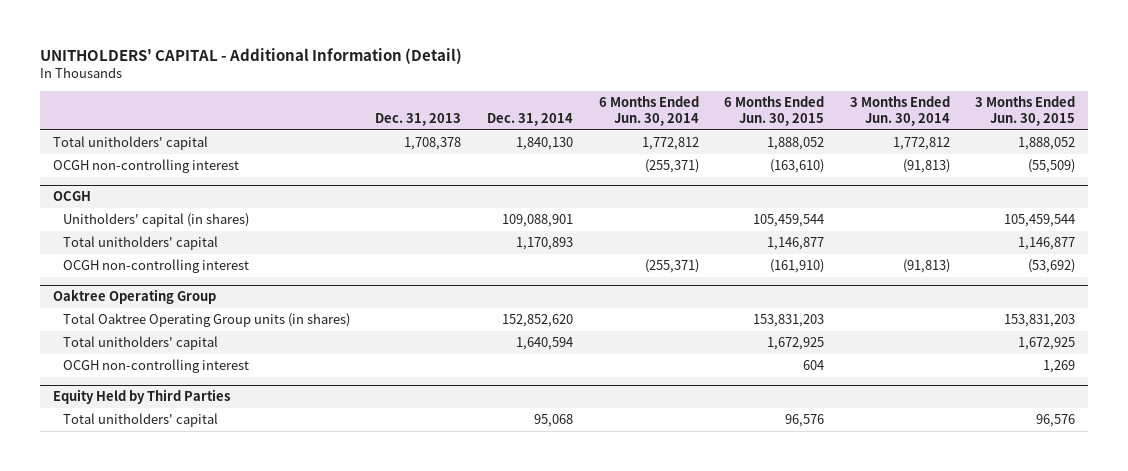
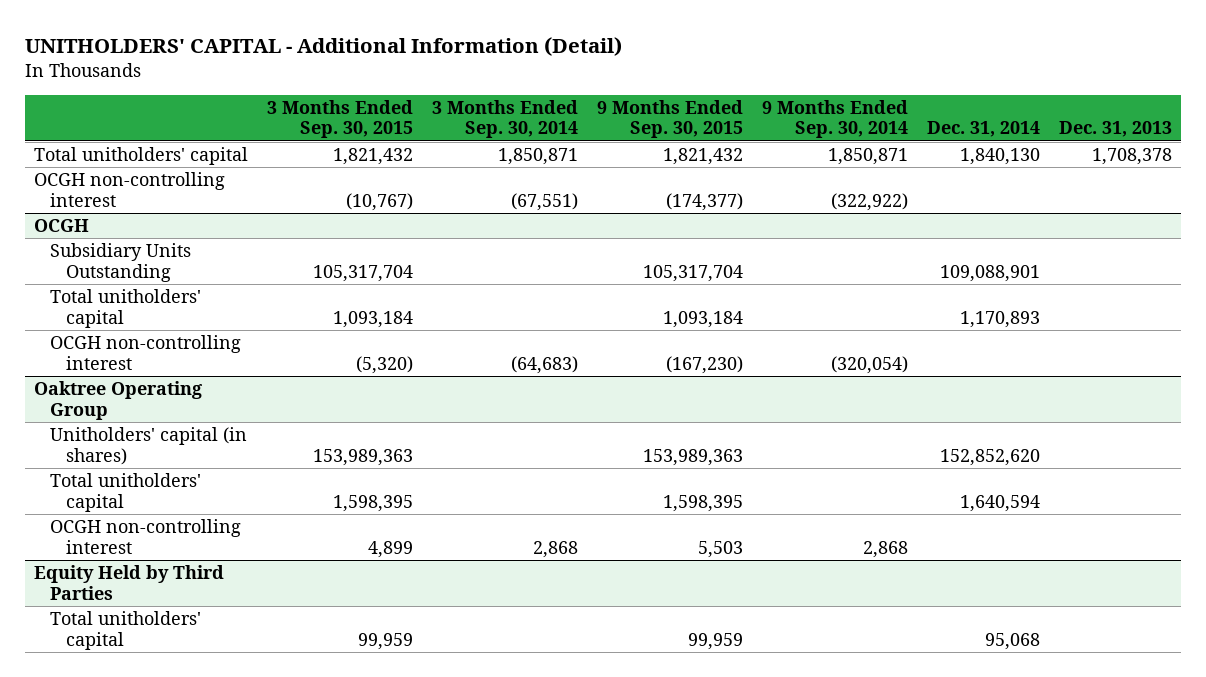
- | Dec. 31, 2013 | Dec. 31, 2014 | 6 Months Ended Jun. 30, 2014 | 6 Months Ended Jun. 30, 2015 | 3 Months Ended Jun. 30, 2014 | 3 Months Ended Jun. 30, 2015
+ | 3 Months Ended Sep. 30, 2015 | 3 Months Ended Sep. 30, 2014 | 9 Months Ended Sep. 30, 2015 | 9 Months Ended Sep. 30, 2014 | Dec. 31, 2014 | Dec. 31, 2013
@ OCGH
- Unitholders' capital (in shares) | | 109,088,901 | | 105,459,544 | | 105,459,544
+ Subsidiary Units Outstanding | 105,317,704 | | 105,317,704 | | 109,088,901 |
@ Oaktree Operating Group
- Total Oaktree Operating Group units (in shares) | | 152,852,620 | | 153,831,203 | | 153,831,203
+ Unitholders' capital (in shares) | 153,989,363 | | 153,989,363 | | 152,852,620 |

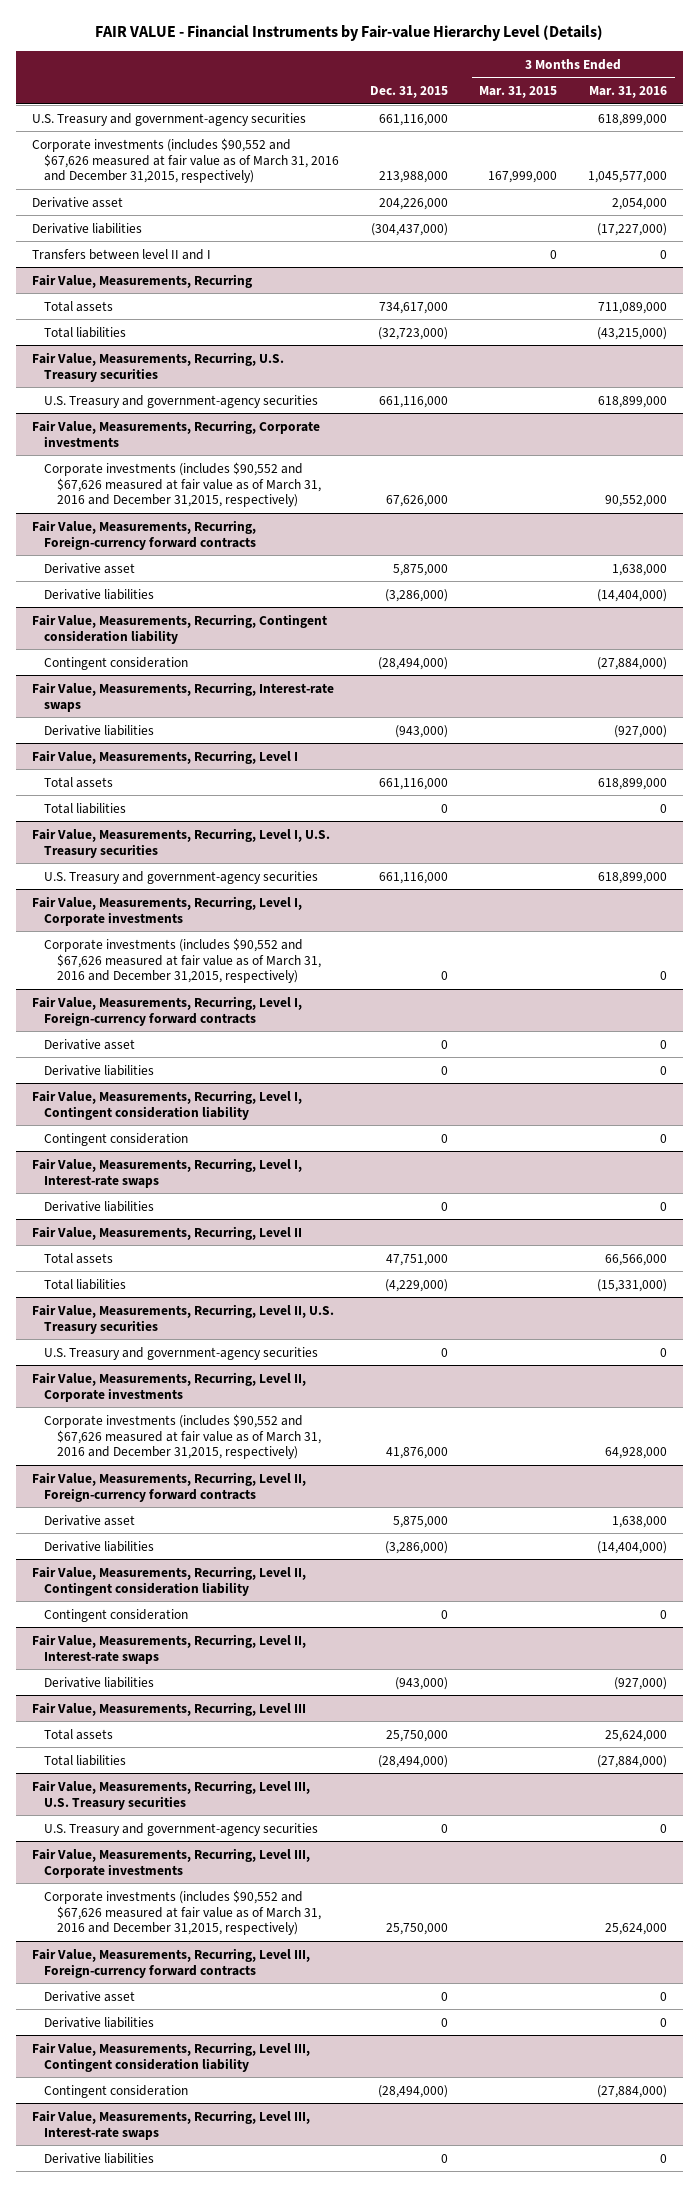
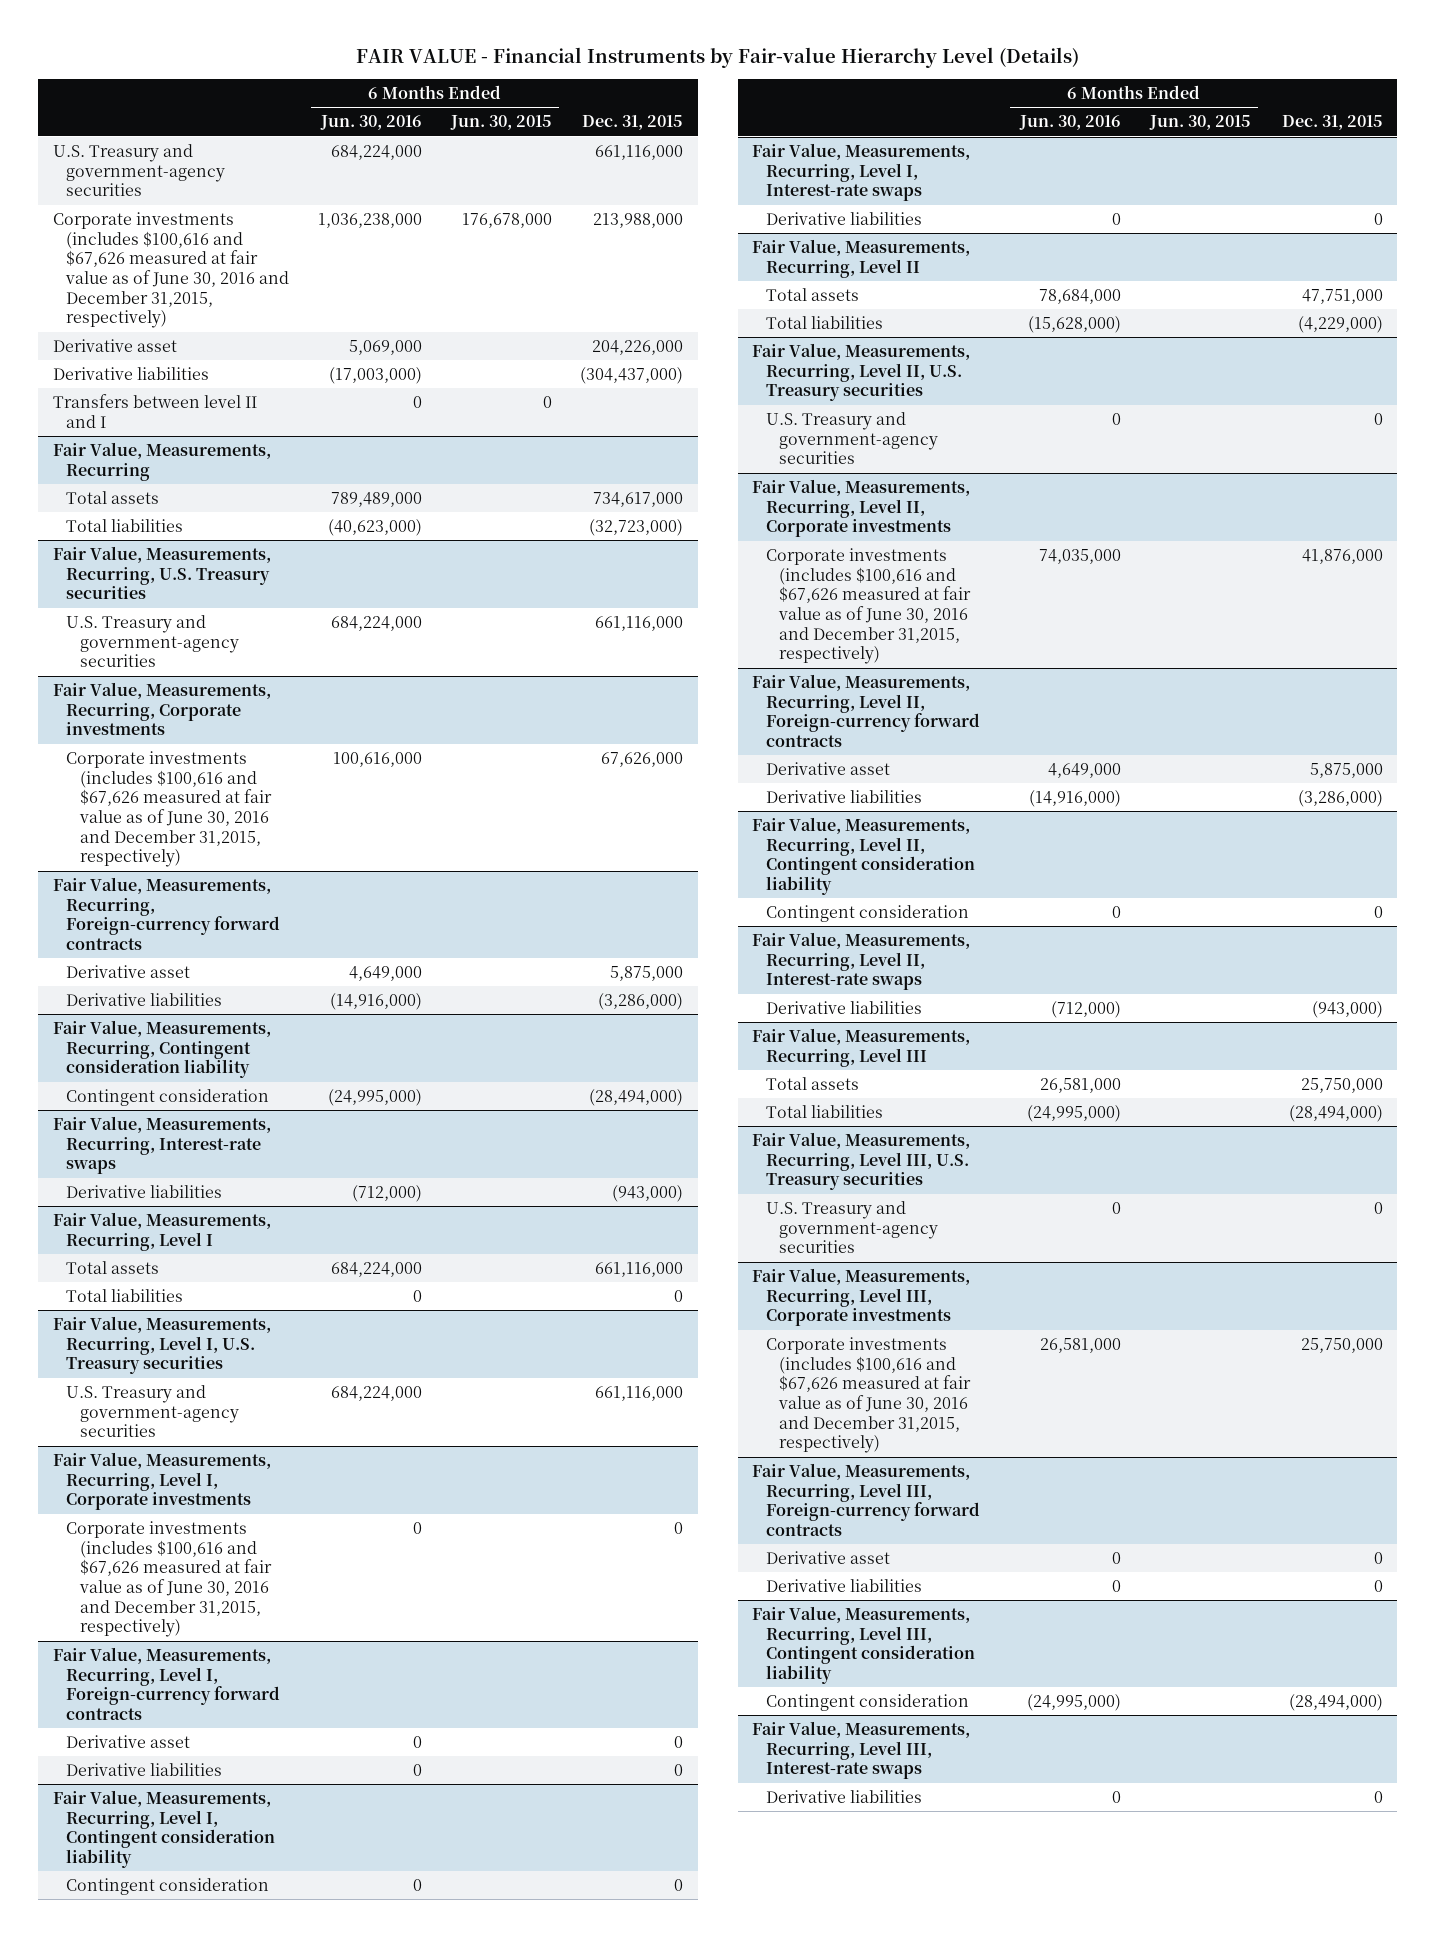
- | Dec. 31, 2015 | 3 Months Ended Mar. 31, 2015 | 3 Months Ended Mar. 31, 2016
+ | 6 Months Ended Jun. 30, 2016 | 6 Months Ended Jun. 30, 2015 | Dec. 31, 2015
- Corporate investments (includes $90,552 and $67,626 measured at fair value as of March 31, 2016 and December 31,2015, respectively) | 213,988,000 | 167,999,000 | 1,045,577,000
+ Corporate investments (includes $100,616 and $67,626 measured at fair value as of June 30, 2016 and December 31,2015, respectively) | 1,036,238,000 | 176,678,000 | 213,988,000
@ Fair Value, Measurements, Recurring, Corporate investments
- Corporate investments (includes $90,552 and $67,626 measured at fair value as of March 31, 2016 and December 31,2015, respectively) | 67,626,000 | | 90,552,000
+ Corporate investments (includes $100,616 and $67,626 measured at fair value as of June 30, 2016 and December 31,2015, respectively) | 100,616,000 | | 67,626,000
@ Fair Value, Measurements, Recurring, Level I, Corporate investments
- Corporate investments (includes $90,552 and $67,626 measured at fair value as of March 31, 2016 and December 31,2015, respectively) | 0 | | 0
+ Corporate investments (includes $100,616 and $67,626 measured at fair value as of June 30, 2016 and December 31,2015, respectively) | 0 | | 0
@ Fair Value, Measurements, Recurring, Level II, Corporate investments
- Corporate investments (includes $90,552 and $67,626 measured at fair value as of March 31, 2016 and December 31,2015, respectively) | 41,876,000 | | 64,928,000
+ Corporate investments (includes $100,616 and $67,626 measured at fair value as of June 30, 2016 and December 31,2015, respectively) | 74,035,000 | | 41,876,000
@ Fair Value, Measurements, Recurring, Level III, Corporate investments
- Corporate investments (includes $90,552 and $67,626 measured at fair value as of March 31, 2016 and December 31,2015, respectively) | 25,750,000 | | 25,624,000
+ Corporate investments (includes $100,616 and $67,626 measured at fair value as of June 30, 2016 and December 31,2015, respectively) | 26,581,000 | | 25,750,000

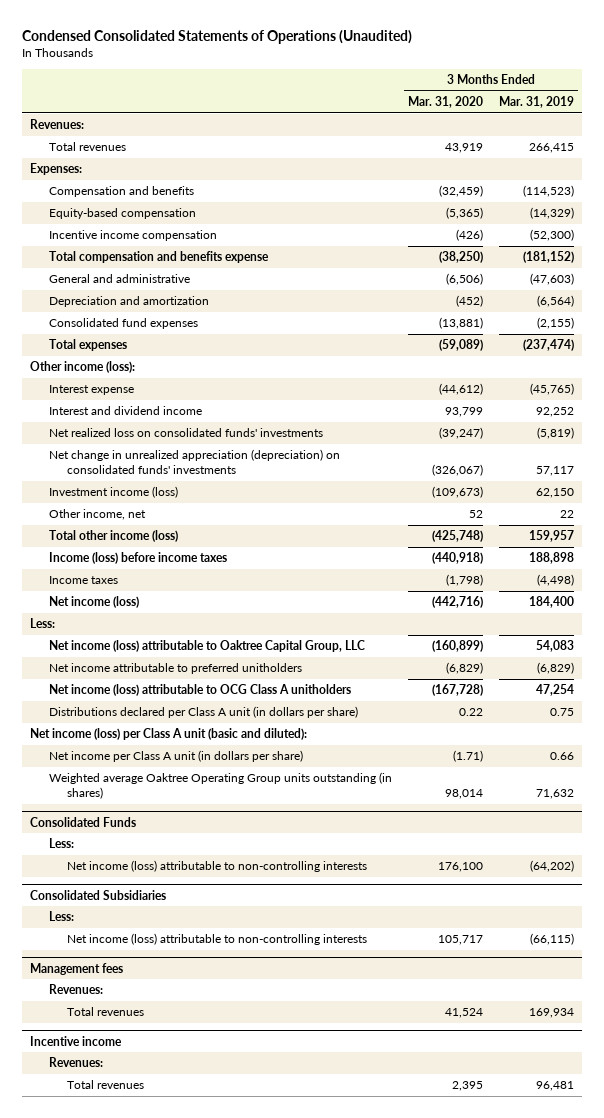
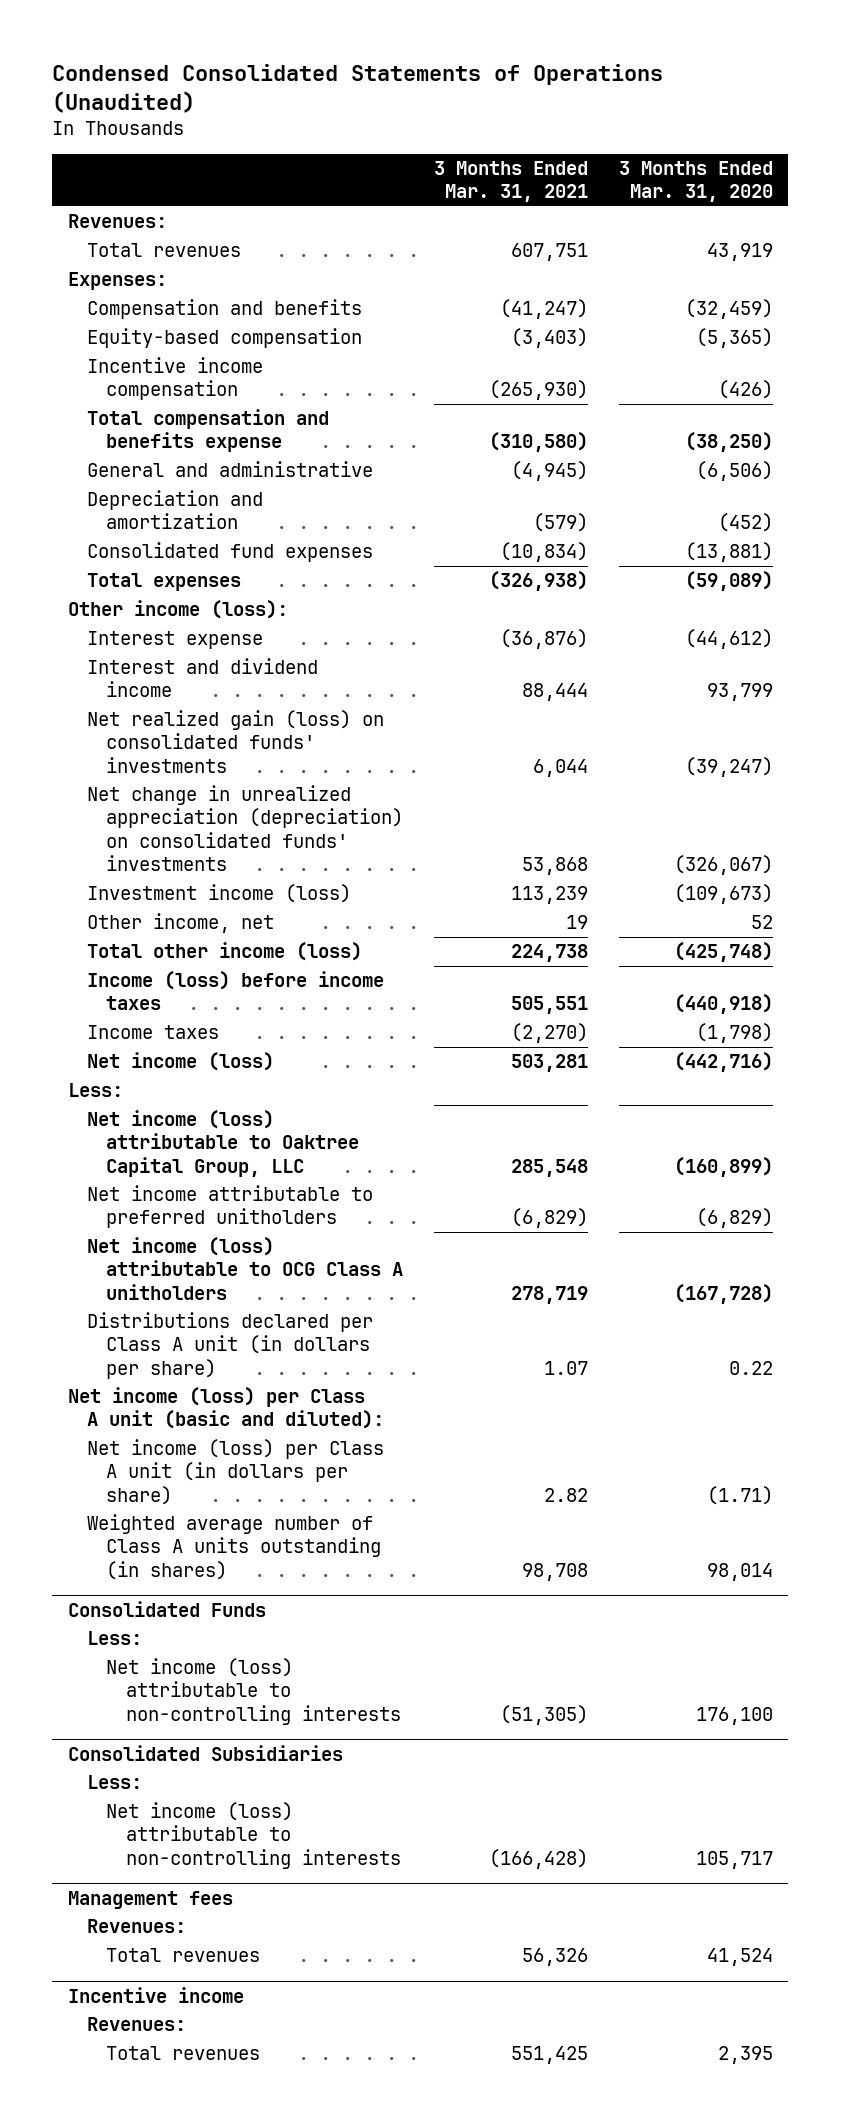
- | 3 Months Ended Mar. 31, 2020 | 3 Months Ended Mar. 31, 2019
+ | 3 Months Ended Mar. 31, 2021 | 3 Months Ended Mar. 31, 2020
- Net realized loss on consolidated funds' investments | (39,247) | (5,819)
+ Net realized gain (loss) on consolidated funds' investments | 6,044 | (39,247)
- Net income per Class A unit (in dollars per share) | (1.71) | 0.66
- Weighted average Oaktree Operating Group units outstanding (in shares) | 98,014 | 71,632
+ Net income (loss) per Class A unit (in dollars per share) | 2.82 | (1.71)
+ Weighted average number of Class A units outstanding (in shares) | 98,708 | 98,014

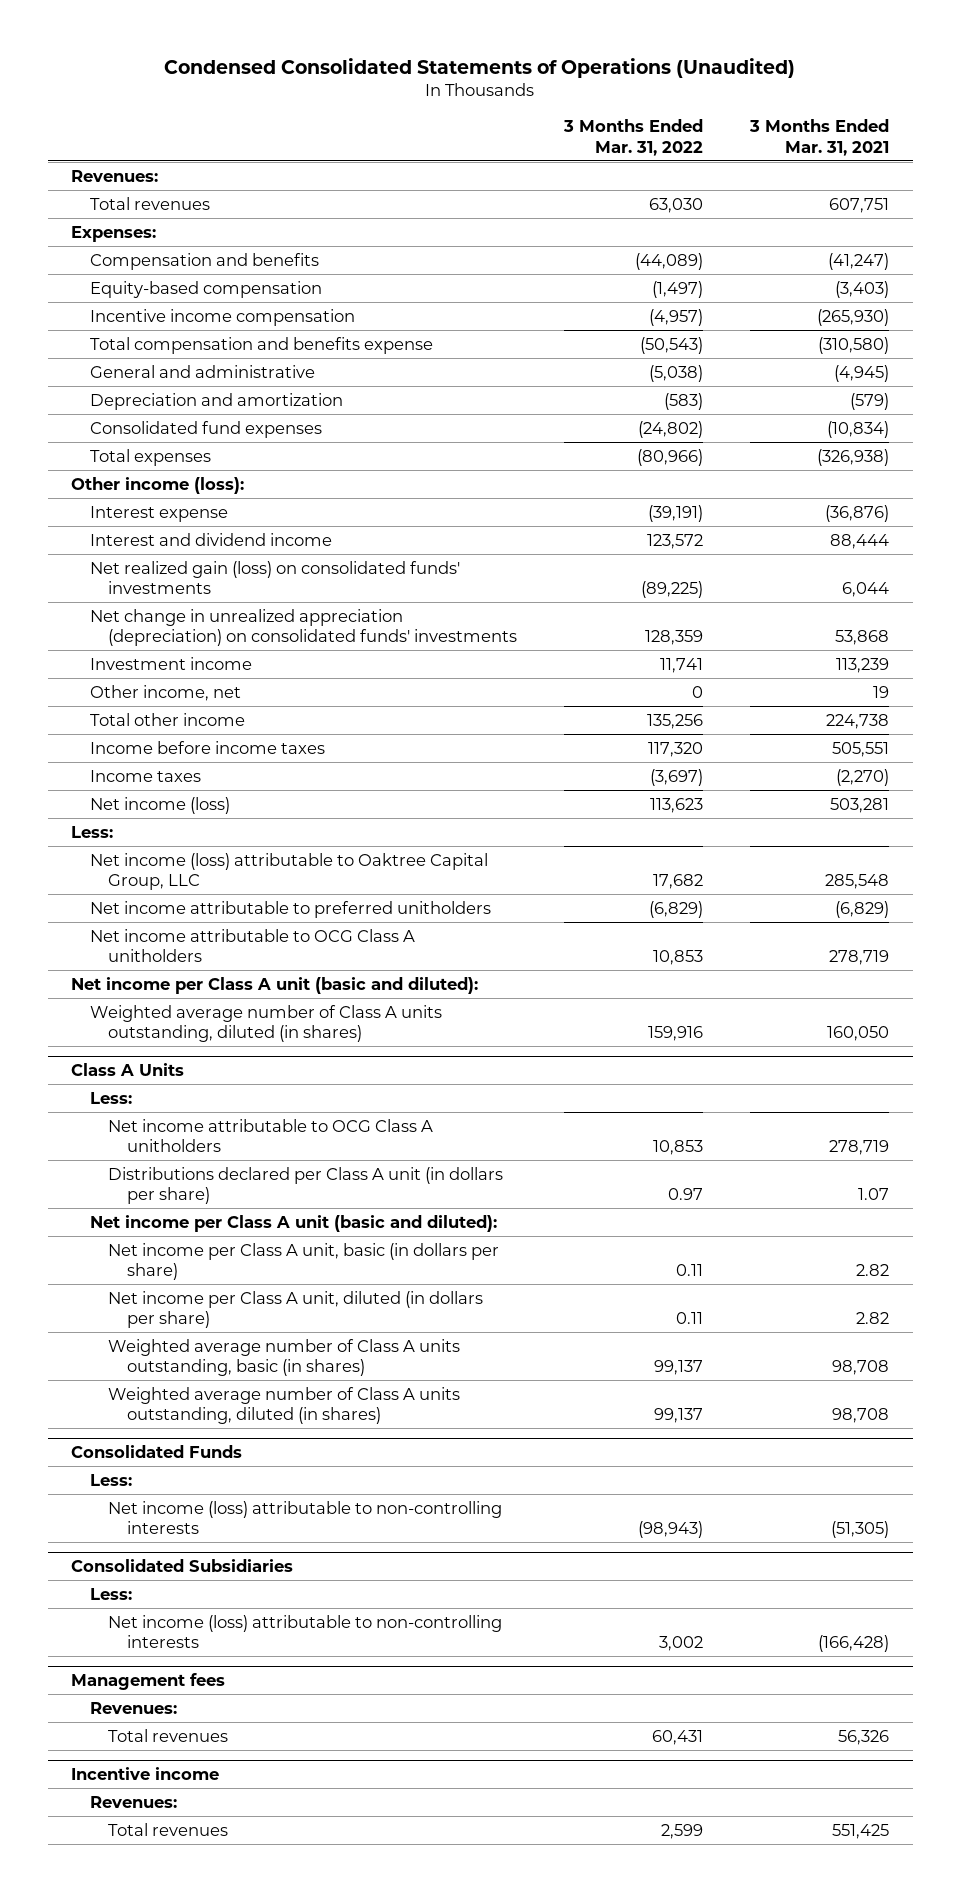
- | 3 Months Ended Mar. 31, 2021 | 3 Months Ended Mar. 31, 2020
+ | 3 Months Ended Mar. 31, 2022 | 3 Months Ended Mar. 31, 2021
- Investment income (loss) | 113,239 | (109,673)
+ Investment income | 11,741 | 113,239
- Total other income (loss) | 224,738 | (425,748)
- Income (loss) before income taxes | 505,551 | (440,918)
+ Total other income | 135,256 | 224,738
+ Income before income taxes | 117,320 | 505,551
- Net income (loss) attributable to OCG Class A unitholders | 278,719 | (167,728)
+ Net income attributable to OCG Class A unitholders | 10,853 | 278,719
+ Net income per Class A unit (basic and diluted):
+ Weighted average number of Class A units outstanding, diluted (in shares) | 159,916 | 160,050
+ Class A Units
+ Less:
+ Net income attributable to OCG Class A unitholders | 10,853 | 278,719
- Net income (loss) per Class A unit (basic and diluted):
- Net income (loss) per Class A unit (in dollars per share) | 2.82 | (1.71)
- Weighted average number of Class A units outstanding (in shares) | 98,708 | 98,014
+ Net income per Class A unit (basic and diluted):
+ Net income per Class A unit, basic (in dollars per share) | 0.11 | 2.82
+ Net income per Class A unit, diluted (in dollars per share) | 0.11 | 2.82
+ Weighted average number of Class A units outstanding, basic (in shares) | 99,137 | 98,708
+ Weighted average number of Class A units outstanding, diluted (in shares) | 99,137 | 98,708

